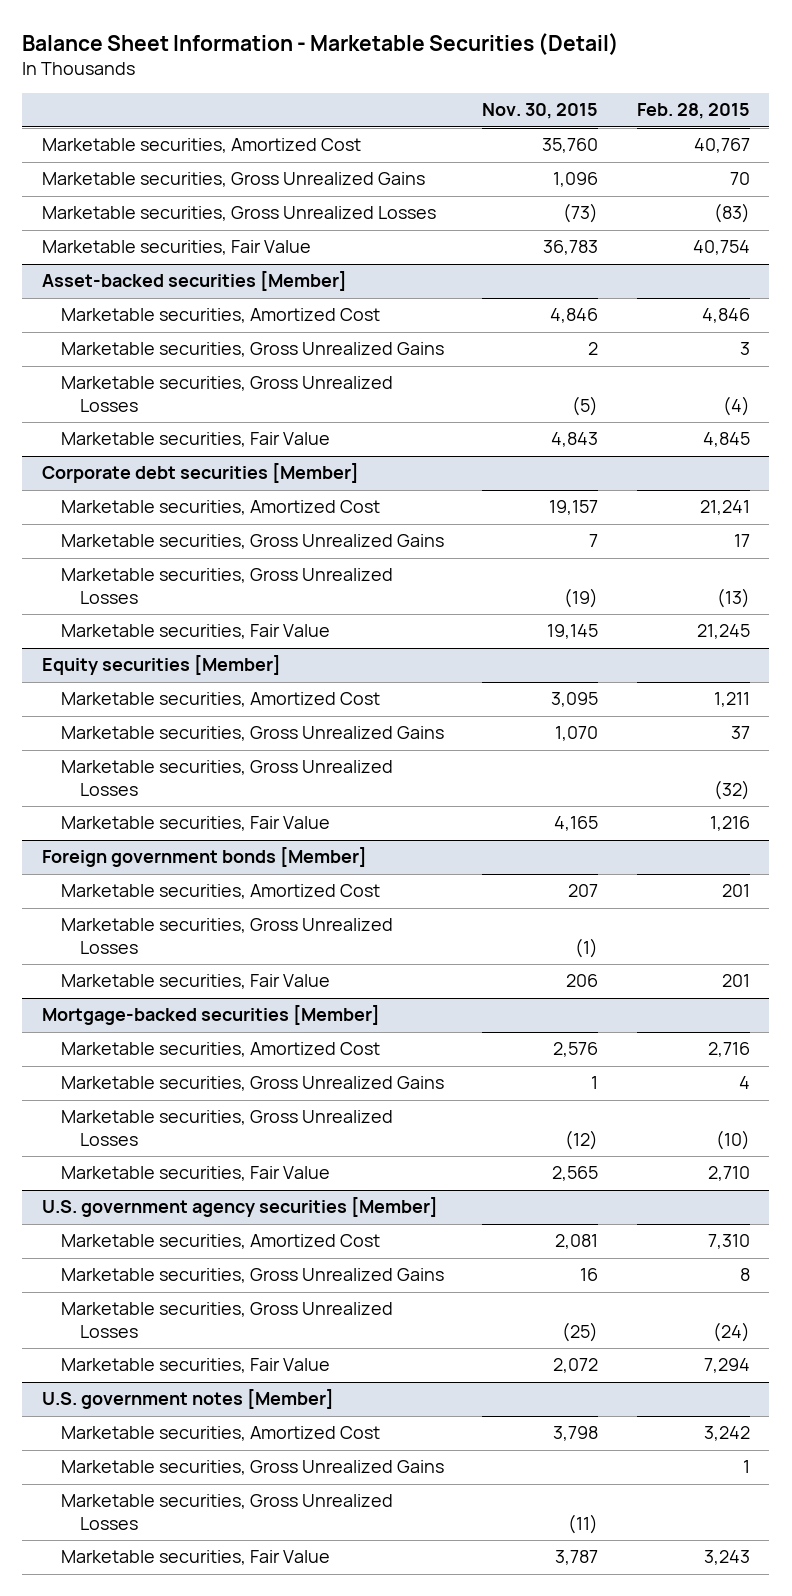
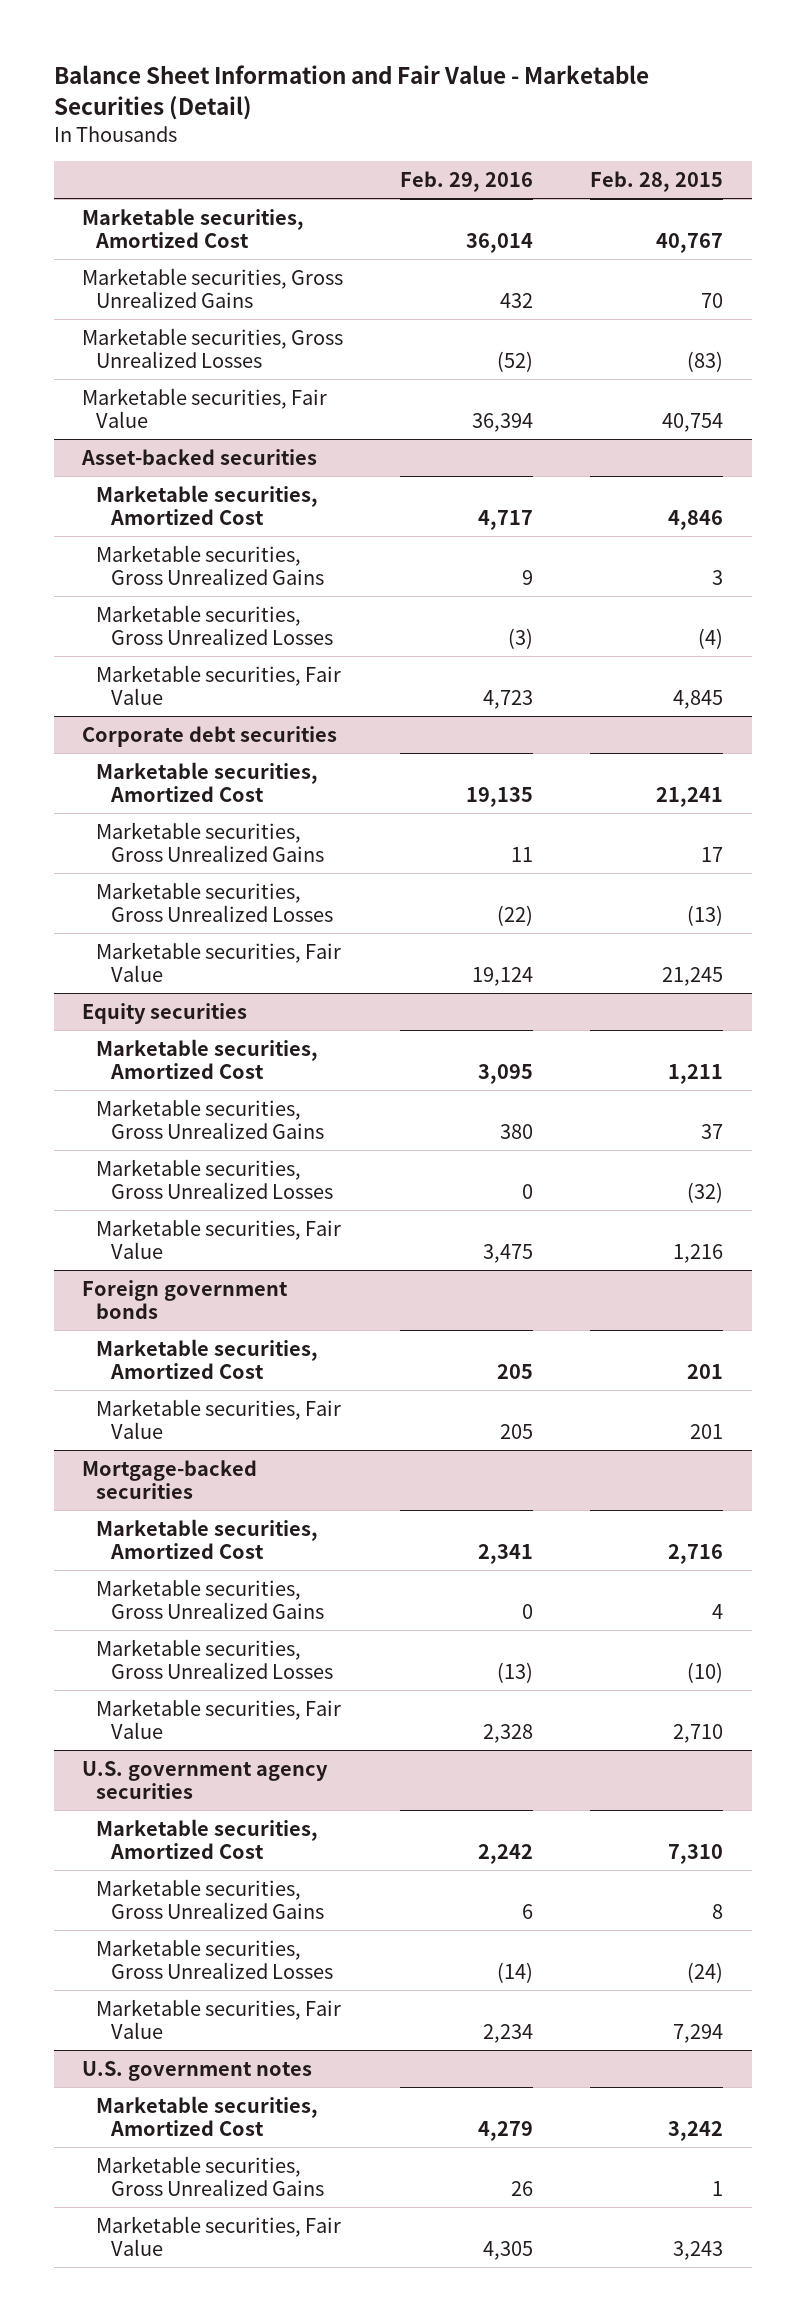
- Balance Sheet Information - Marketable Securities (Detail)
+ Balance Sheet Information and Fair Value - Marketable Securities (Detail)
- | Nov. 30, 2015 | Feb. 28, 2015
+ | Feb. 29, 2016 | Feb. 28, 2015
- Asset-backed securities [Member]
+ Asset-backed securities
- Corporate debt securities [Member]
+ Corporate debt securities
- Equity securities [Member]
+ Equity securities
- Foreign government bonds [Member]
+ Foreign government bonds
- Marketable securities, Gross Unrealized Losses | (1) |
- Mortgage-backed securities [Member]
+ Mortgage-backed securities
- U.S. government agency securities [Member]
+ U.S. government agency securities
- U.S. government notes [Member]
+ U.S. government notes
- Marketable securities, Gross Unrealized Losses | (11) |

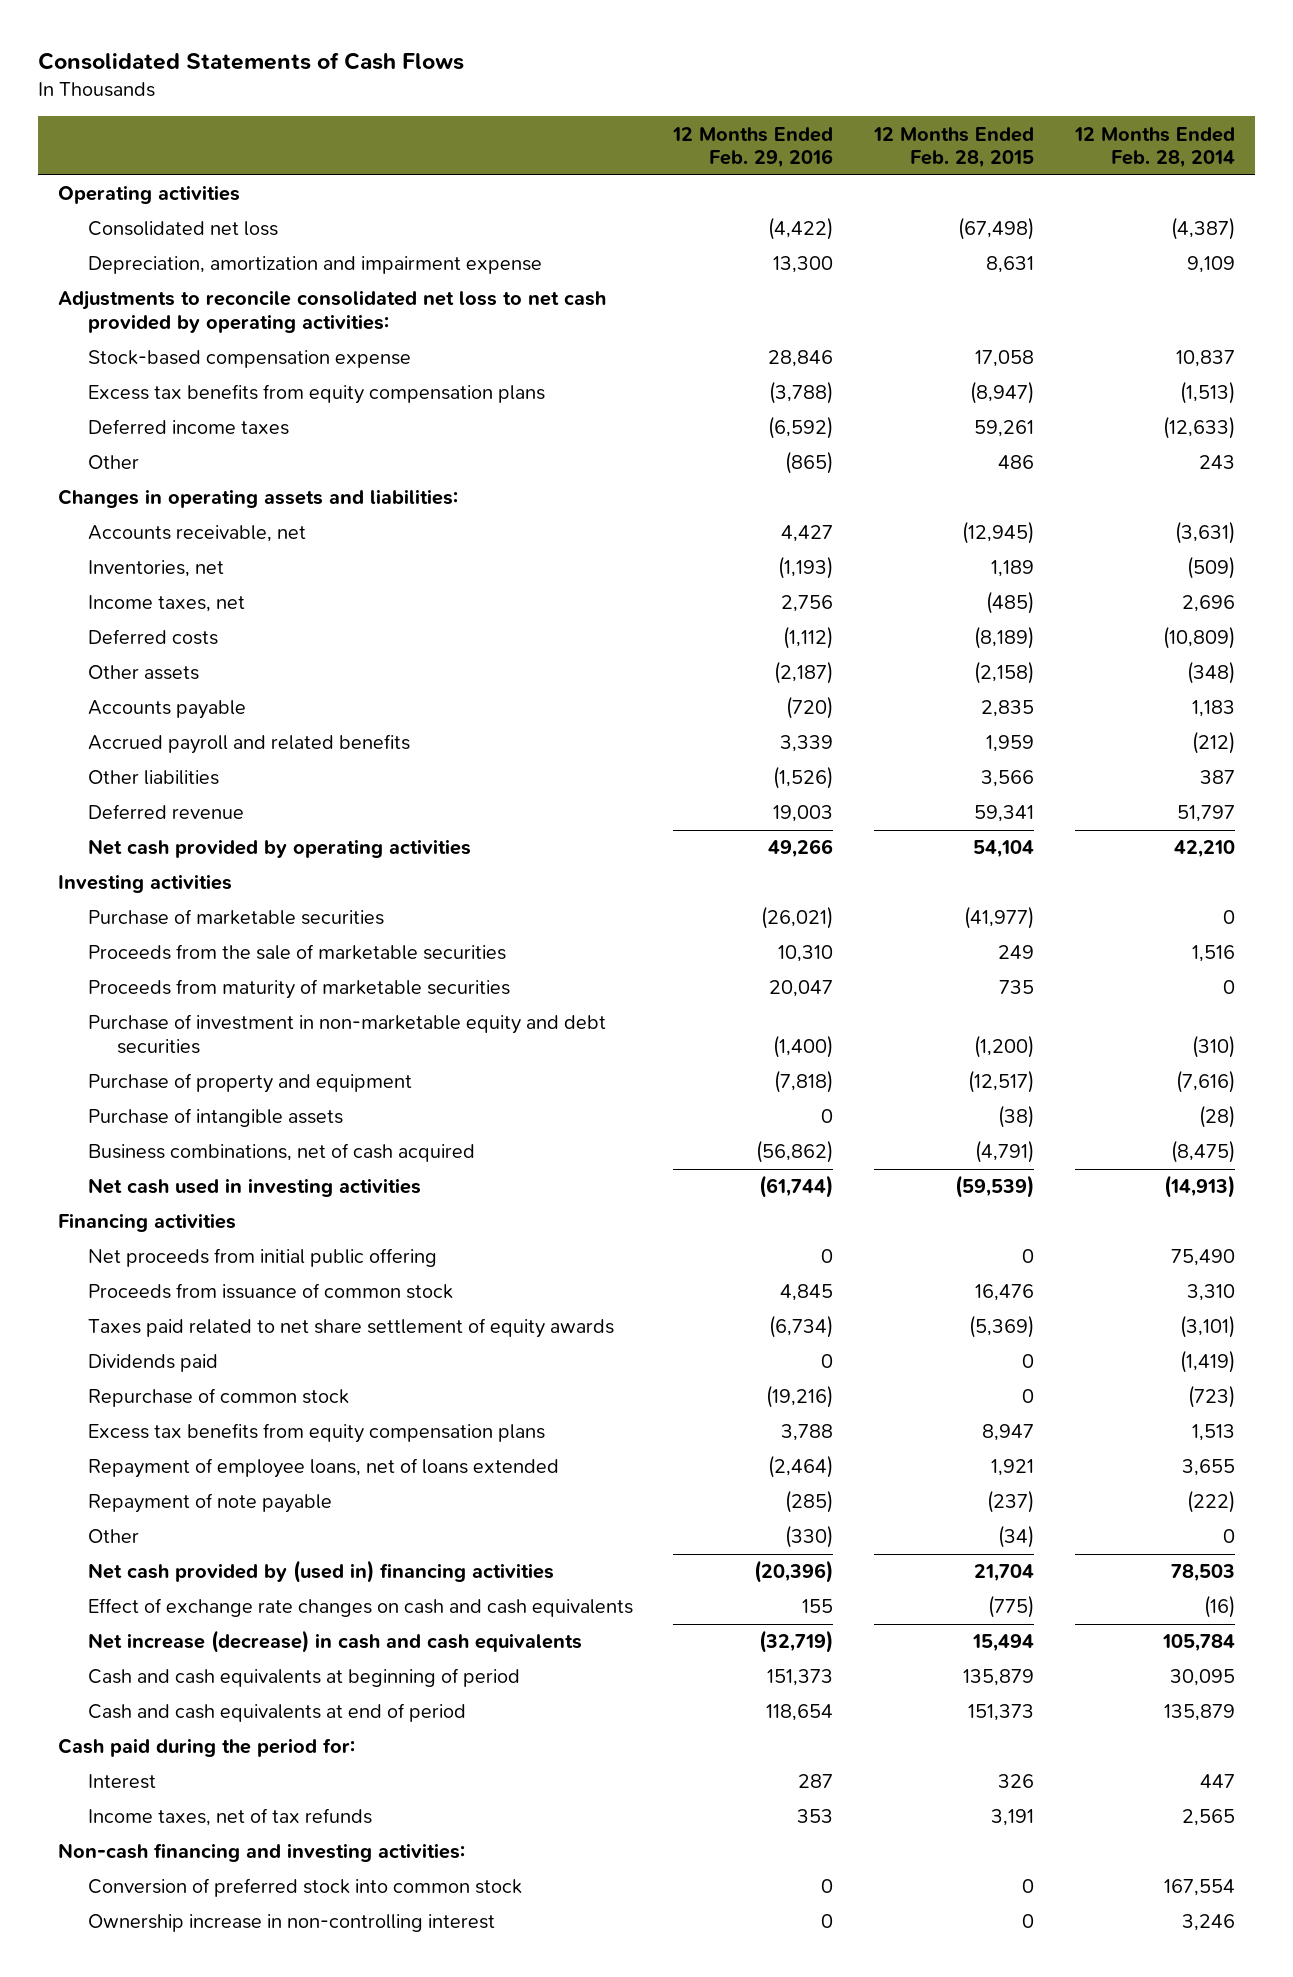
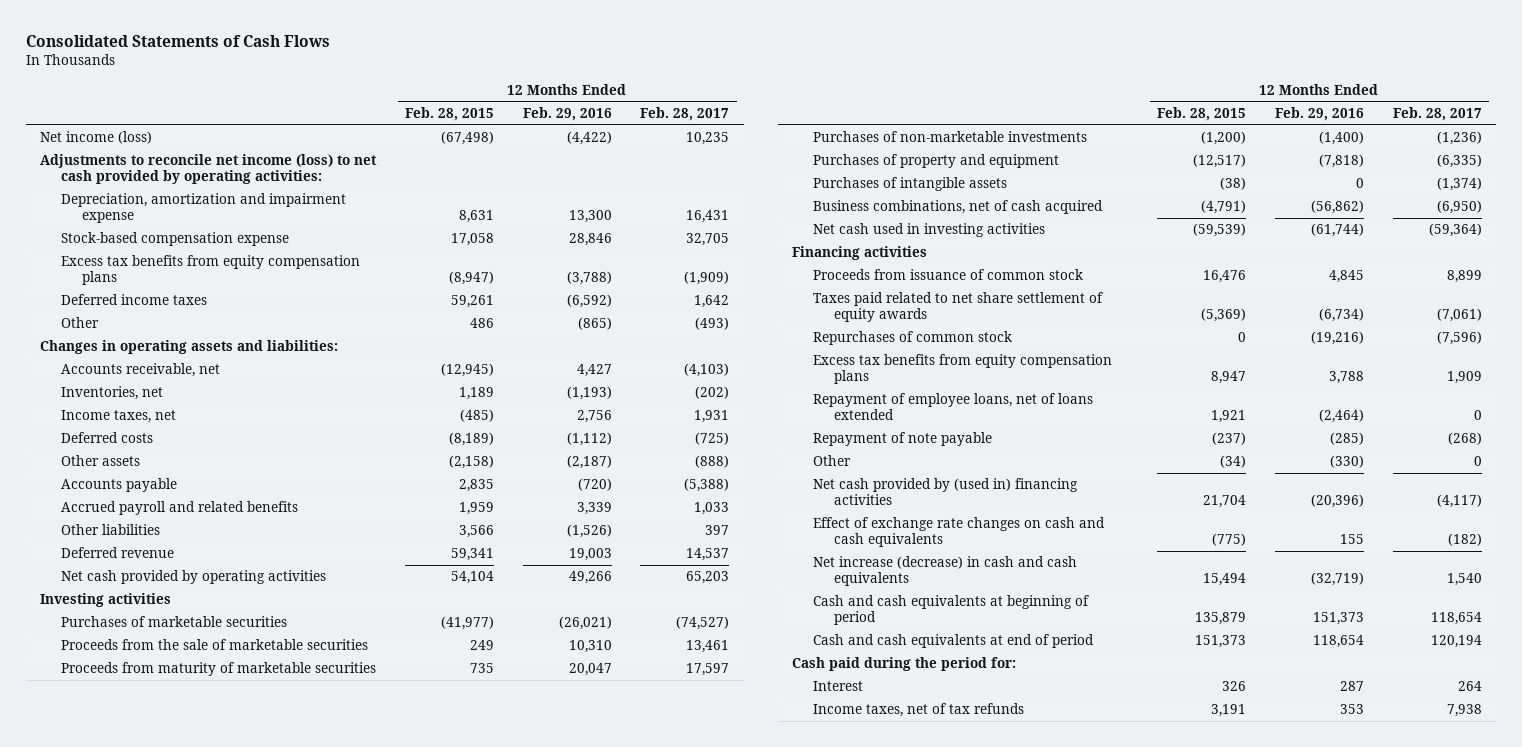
- | 12 Months Ended Feb. 29, 2016 | 12 Months Ended Feb. 28, 2015 | 12 Months Ended Feb. 28, 2014
+ | 12 Months Ended Feb. 28, 2015 | 12 Months Ended Feb. 29, 2016 | 12 Months Ended Feb. 28, 2017
- Operating activities
- Consolidated net loss | (4,422) | (67,498) | (4,387)
+ Net income (loss) | (67,498) | (4,422) | 10,235
+ Adjustments to reconcile net income (loss) to net cash provided by operating activities:
- Adjustments to reconcile consolidated net loss to net cash provided by operating activities:
- Purchase of marketable securities | (26,021) | (41,977) | 0
+ Purchases of marketable securities | (41,977) | (26,021) | (74,527)
- Purchase of investment in non-marketable equity and debt securities | (1,400) | (1,200) | (310)
- Purchase of property and equipment | (7,818) | (12,517) | (7,616)
- Purchase of intangible assets | 0 | (38) | (28)
+ Purchases of non-marketable investments | (1,200) | (1,400) | (1,236)
+ Purchases of property and equipment | (12,517) | (7,818) | (6,335)
+ Purchases of intangible assets | (38) | 0 | (1,374)
- Net proceeds from initial public offering | 0 | 0 | 75,490
- Dividends paid | 0 | 0 | (1,419)
- Repurchase of common stock | (19,216) | 0 | (723)
+ Repurchases of common stock | 0 | (19,216) | (7,596)
- Non-cash financing and investing activities:
- Conversion of preferred stock into common stock | 0 | 0 | 167,554
- Ownership increase in non-controlling interest | 0 | 0 | 3,246

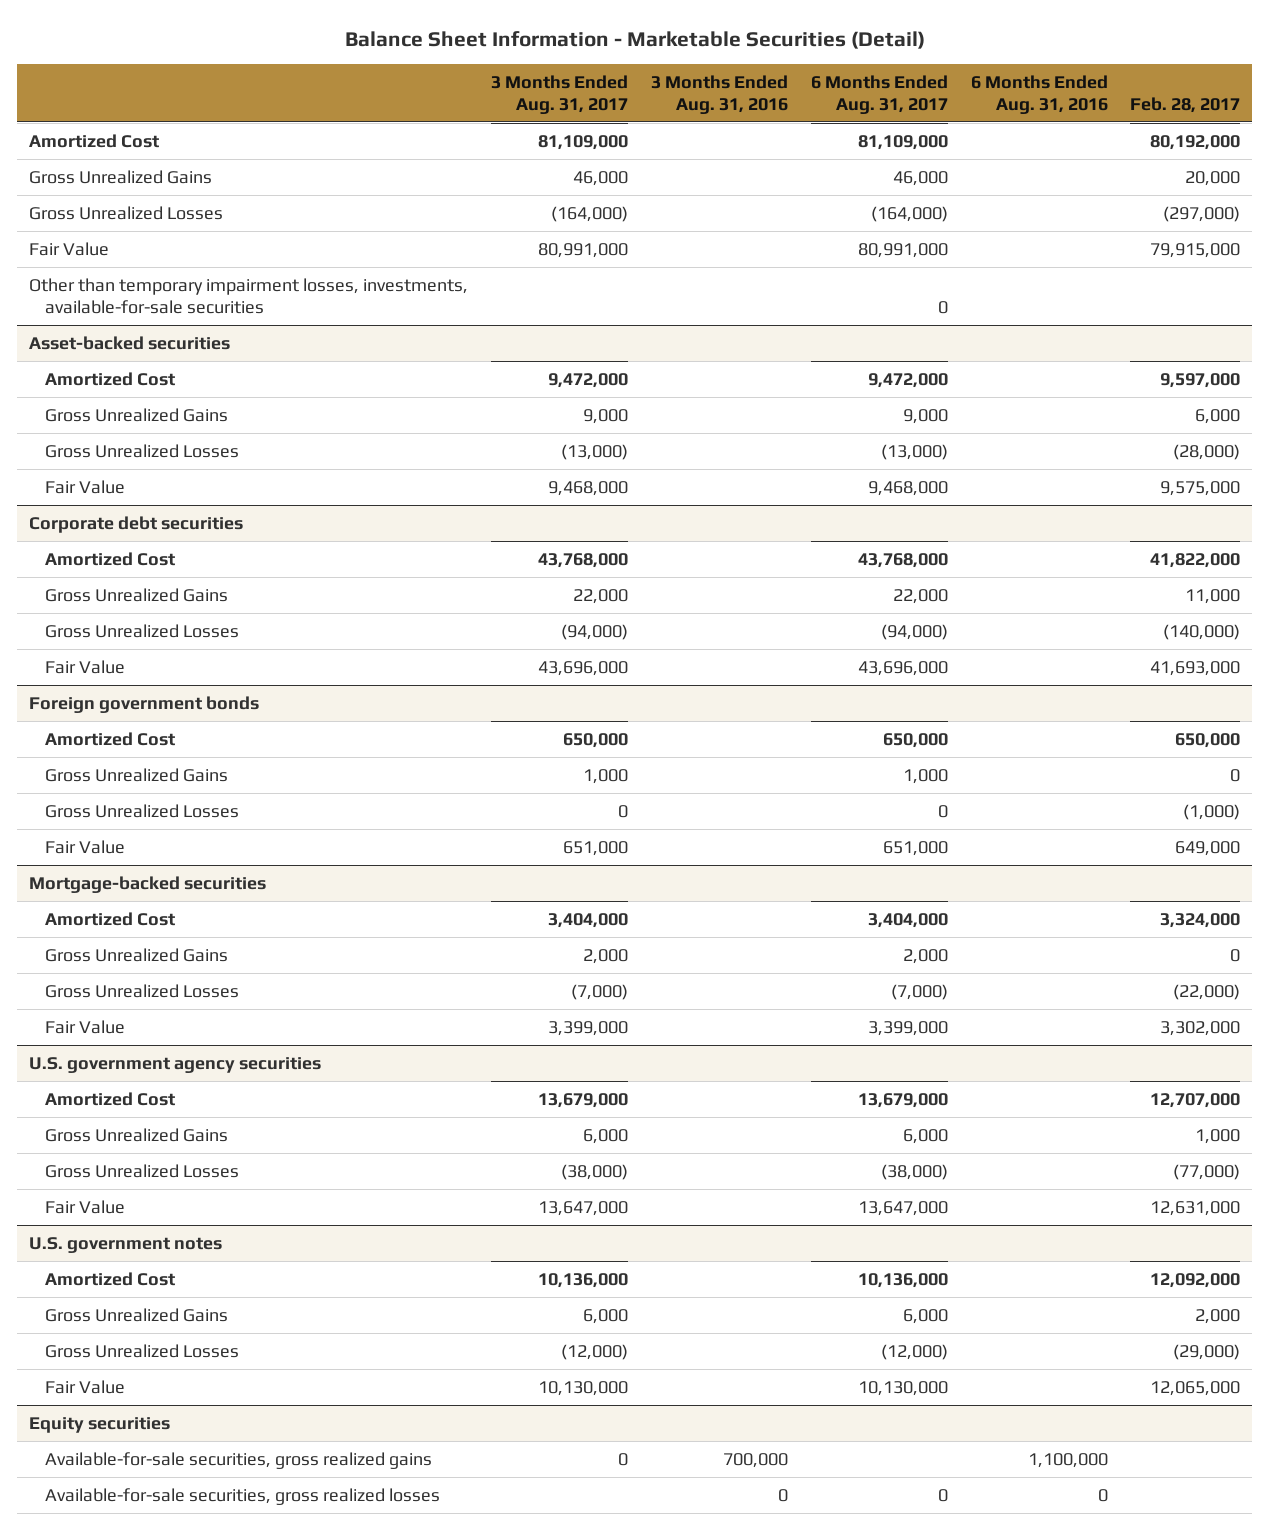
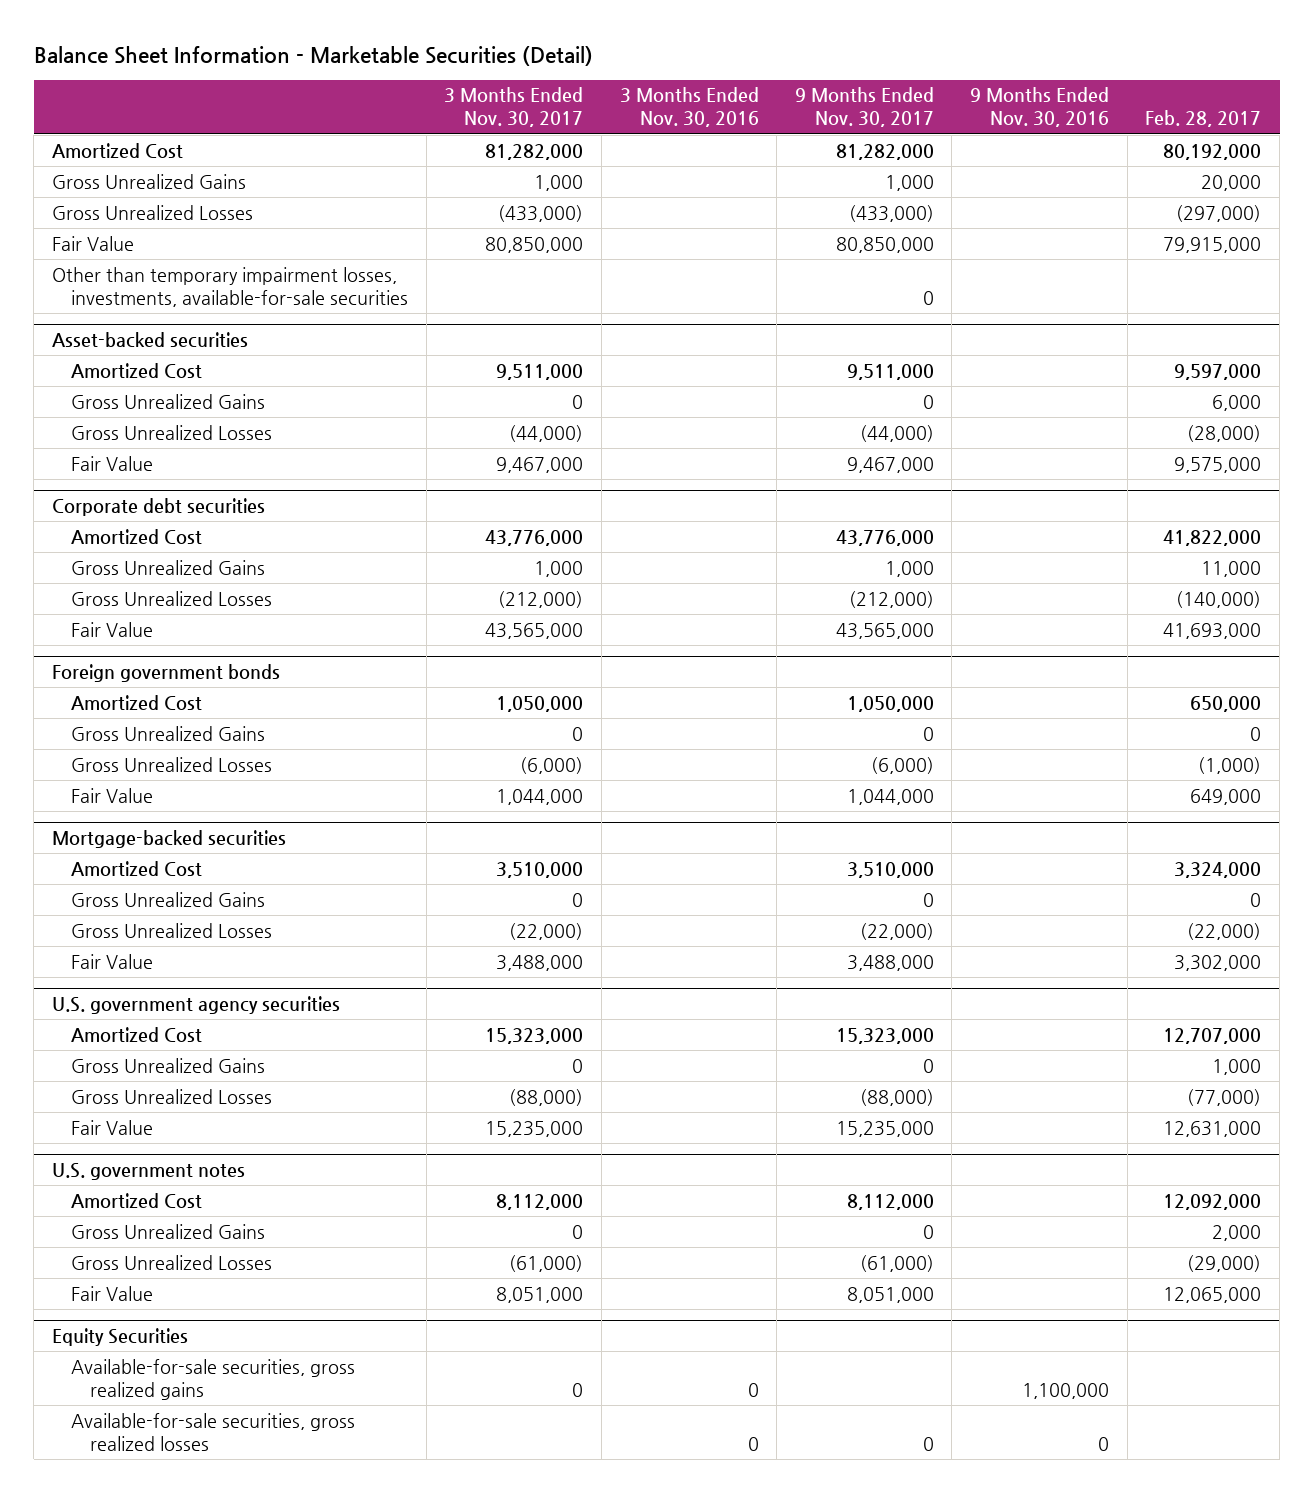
- | 3 Months Ended Aug. 31, 2017 | 3 Months Ended Aug. 31, 2016 | 6 Months Ended Aug. 31, 2017 | 6 Months Ended Aug. 31, 2016 | Feb. 28, 2017
+ | 3 Months Ended Nov. 30, 2017 | 3 Months Ended Nov. 30, 2016 | 9 Months Ended Nov. 30, 2017 | 9 Months Ended Nov. 30, 2016 | Feb. 28, 2017
- Equity securities
+ Equity Securities

